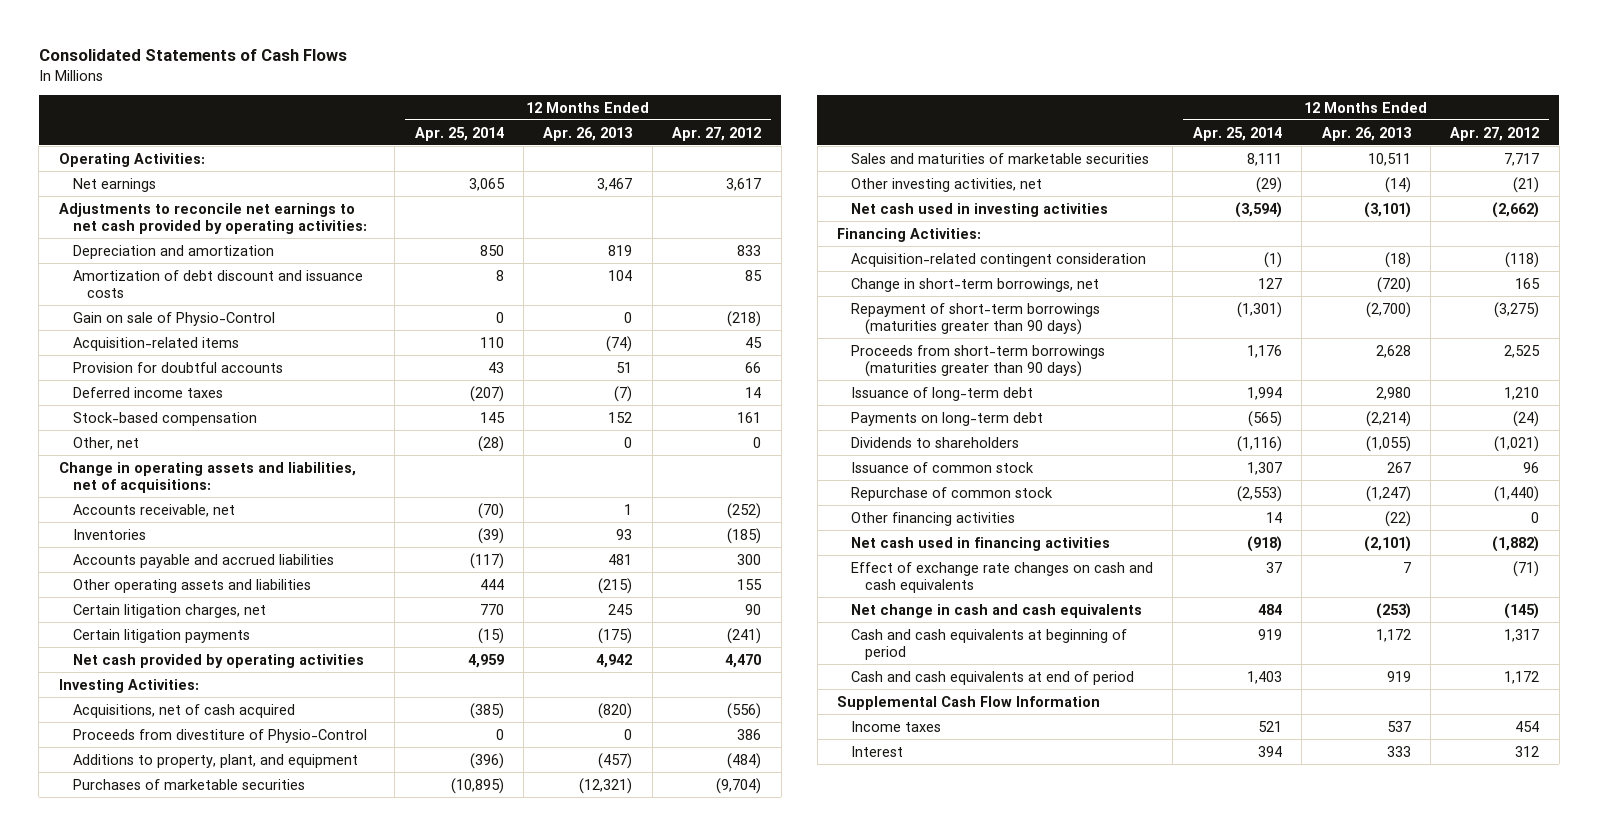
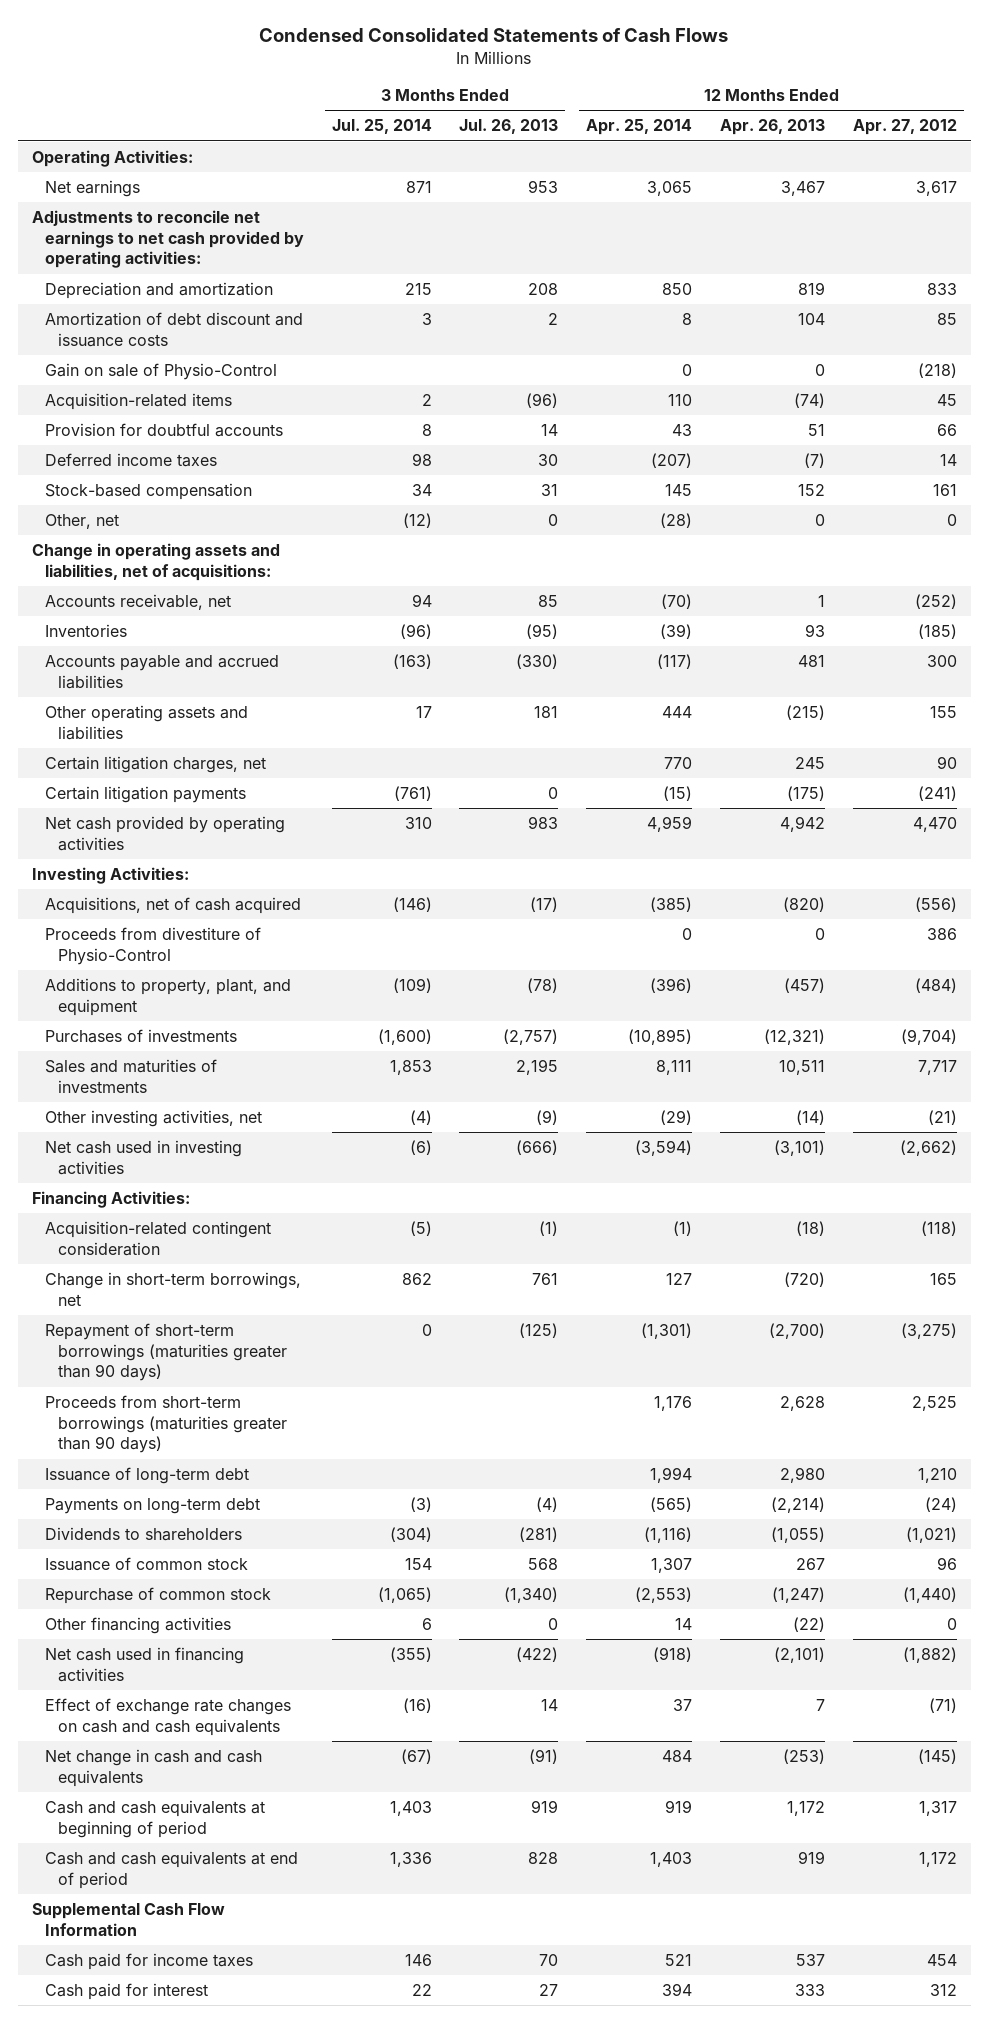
- Consolidated Statements of Cash Flows
+ Condensed Consolidated Statements of Cash Flows
- | 12 Months Ended Apr. 25, 2014 | 12 Months Ended Apr. 26, 2013 | 12 Months Ended Apr. 27, 2012
+ | 3 Months Ended Jul. 25, 2014 | 3 Months Ended Jul. 26, 2013 | 12 Months Ended Apr. 25, 2014 | 12 Months Ended Apr. 26, 2013 | 12 Months Ended Apr. 27, 2012
- Purchases of marketable securities | (10,895) | (12,321) | (9,704)
- Sales and maturities of marketable securities | 8,111 | 10,511 | 7,717
+ Purchases of investments | (1,600) | (2,757) | (10,895) | (12,321) | (9,704)
+ Sales and maturities of investments | 1,853 | 2,195 | 8,111 | 10,511 | 7,717
- Income taxes | 521 | 537 | 454
- Interest | 394 | 333 | 312
+ Cash paid for income taxes | 146 | 70 | 521 | 537 | 454
+ Cash paid for interest | 22 | 27 | 394 | 333 | 312

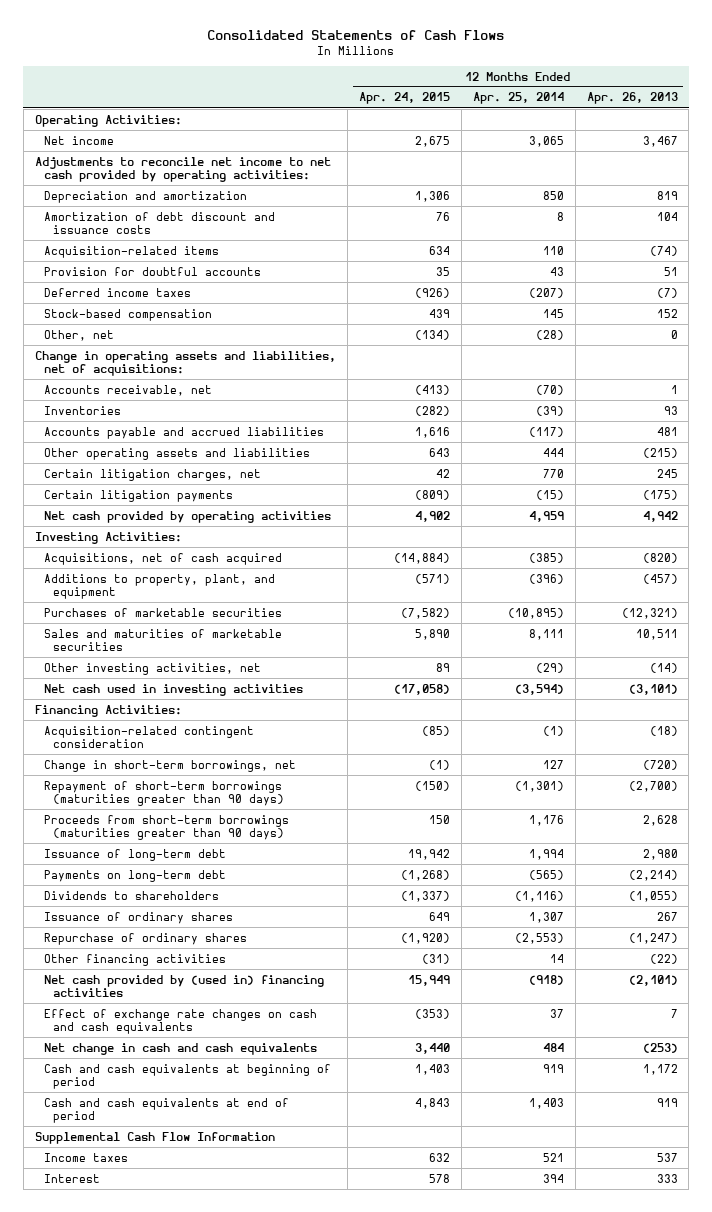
- Condensed Consolidated Statements of Cash Flows
+ Consolidated Statements of Cash Flows
- | 3 Months Ended Jul. 25, 2014 | 3 Months Ended Jul. 26, 2013 | 12 Months Ended Apr. 25, 2014 | 12 Months Ended Apr. 26, 2013 | 12 Months Ended Apr. 27, 2012
+ | 12 Months Ended Apr. 24, 2015 | 12 Months Ended Apr. 25, 2014 | 12 Months Ended Apr. 26, 2013
- Net earnings | 871 | 953 | 3,065 | 3,467 | 3,617
- Adjustments to reconcile net earnings to net cash provided by operating activities:
+ Net income | 2,675 | 3,065 | 3,467
+ Adjustments to reconcile net income to net cash provided by operating activities:
- Gain on sale of Physio-Control | | | 0 | 0 | (218)
- Proceeds from divestiture of Physio-Control | | | 0 | 0 | 386
- Purchases of investments | (1,600) | (2,757) | (10,895) | (12,321) | (9,704)
- Sales and maturities of investments | 1,853 | 2,195 | 8,111 | 10,511 | 7,717
+ Purchases of marketable securities | (7,582) | (10,895) | (12,321)
+ Sales and maturities of marketable securities | 5,890 | 8,111 | 10,511
- Issuance of common stock | 154 | 568 | 1,307 | 267 | 96
- Repurchase of common stock | (1,065) | (1,340) | (2,553) | (1,247) | (1,440)
+ Issuance of ordinary shares | 649 | 1,307 | 267
+ Repurchase of ordinary shares | (1,920) | (2,553) | (1,247)
- Net cash used in financing activities | (355) | (422) | (918) | (2,101) | (1,882)
+ Net cash provided by (used in) financing activities | 15,949 | (918) | (2,101)
- Cash paid for income taxes | 146 | 70 | 521 | 537 | 454
- Cash paid for interest | 22 | 27 | 394 | 333 | 312
+ Income taxes | 632 | 521 | 537
+ Interest | 578 | 394 | 333

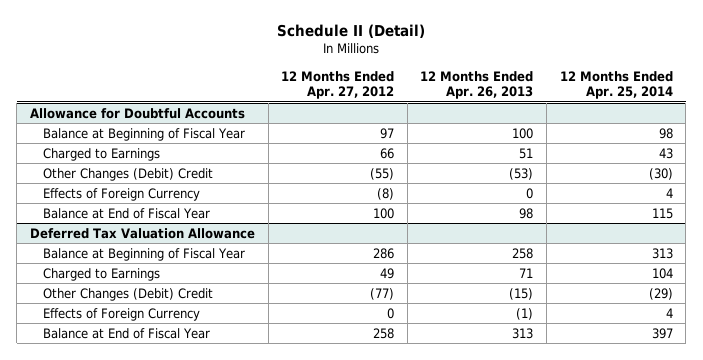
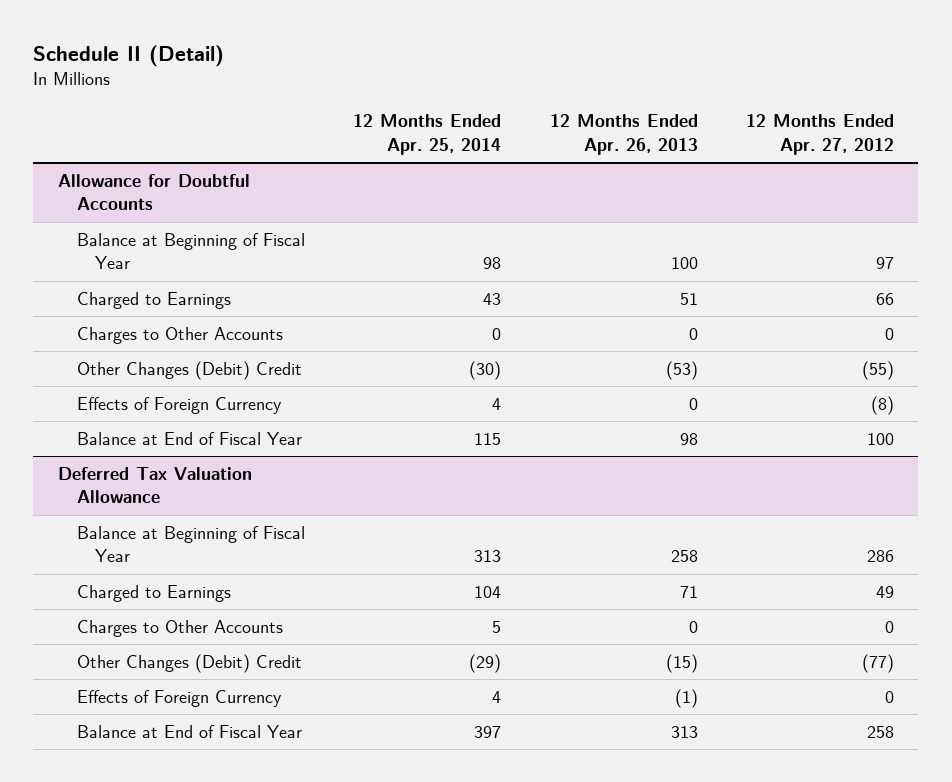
- | 12 Months Ended Apr. 27, 2012 | 12 Months Ended Apr. 26, 2013 | 12 Months Ended Apr. 25, 2014
+ | 12 Months Ended Apr. 25, 2014 | 12 Months Ended Apr. 26, 2013 | 12 Months Ended Apr. 27, 2012
@ Allowance for Doubtful Accounts
+ Charges to Other Accounts | 0 | 0 | 0
@ Deferred Tax Valuation Allowance
+ Charges to Other Accounts | 5 | 0 | 0

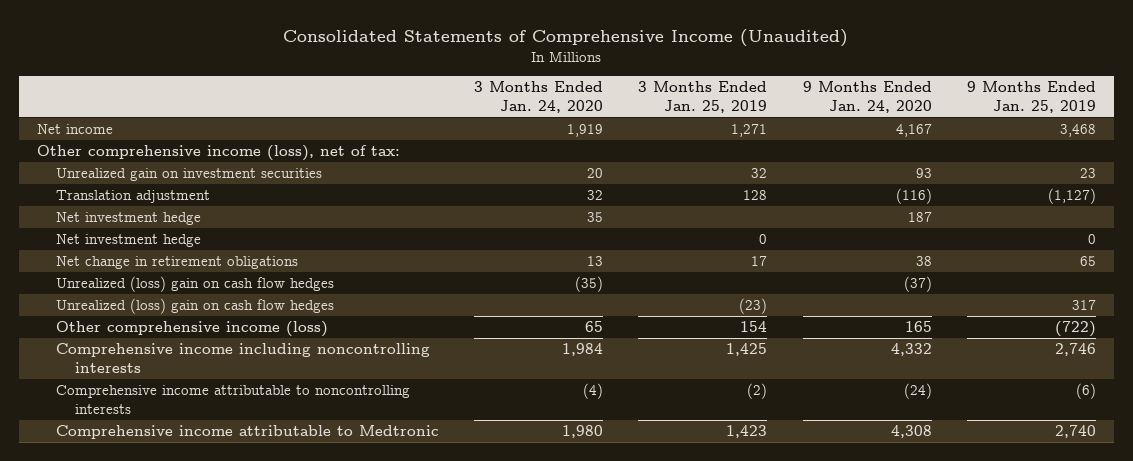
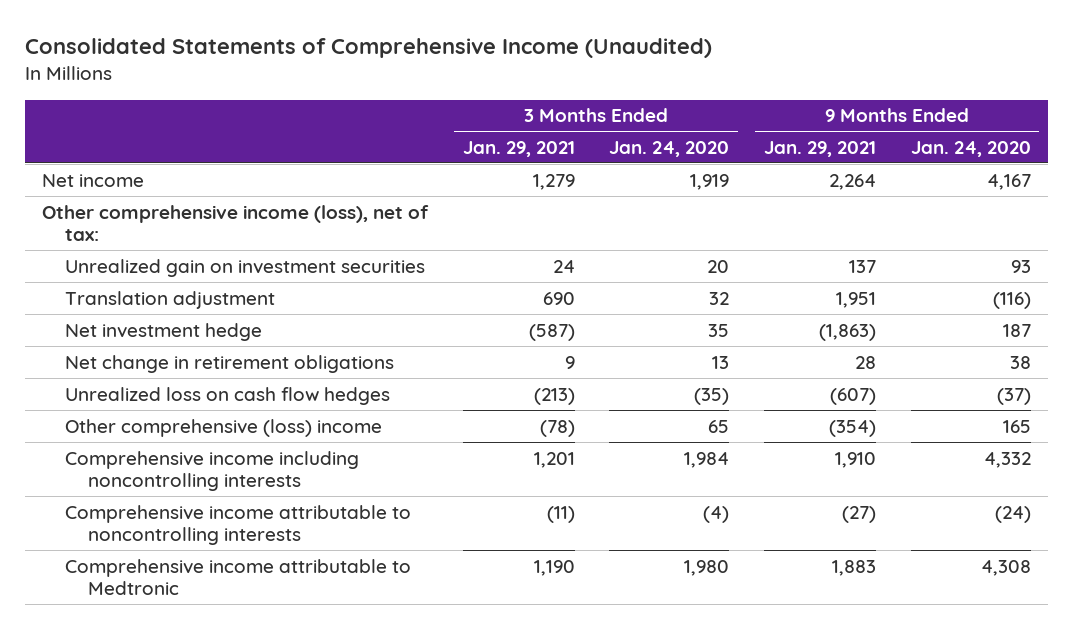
- | 3 Months Ended Jan. 24, 2020 | 3 Months Ended Jan. 25, 2019 | 9 Months Ended Jan. 24, 2020 | 9 Months Ended Jan. 25, 2019
+ | 3 Months Ended Jan. 29, 2021 | 3 Months Ended Jan. 24, 2020 | 9 Months Ended Jan. 29, 2021 | 9 Months Ended Jan. 24, 2020
- Net investment hedge | | 0 | | 0
- Unrealized (loss) gain on cash flow hedges | (35) | | (37) |
- Unrealized (loss) gain on cash flow hedges | | (23) | | 317
- Other comprehensive income (loss) | 65 | 154 | 165 | (722)
+ Unrealized loss on cash flow hedges | (213) | (35) | (607) | (37)
+ Other comprehensive (loss) income | (78) | 65 | (354) | 165

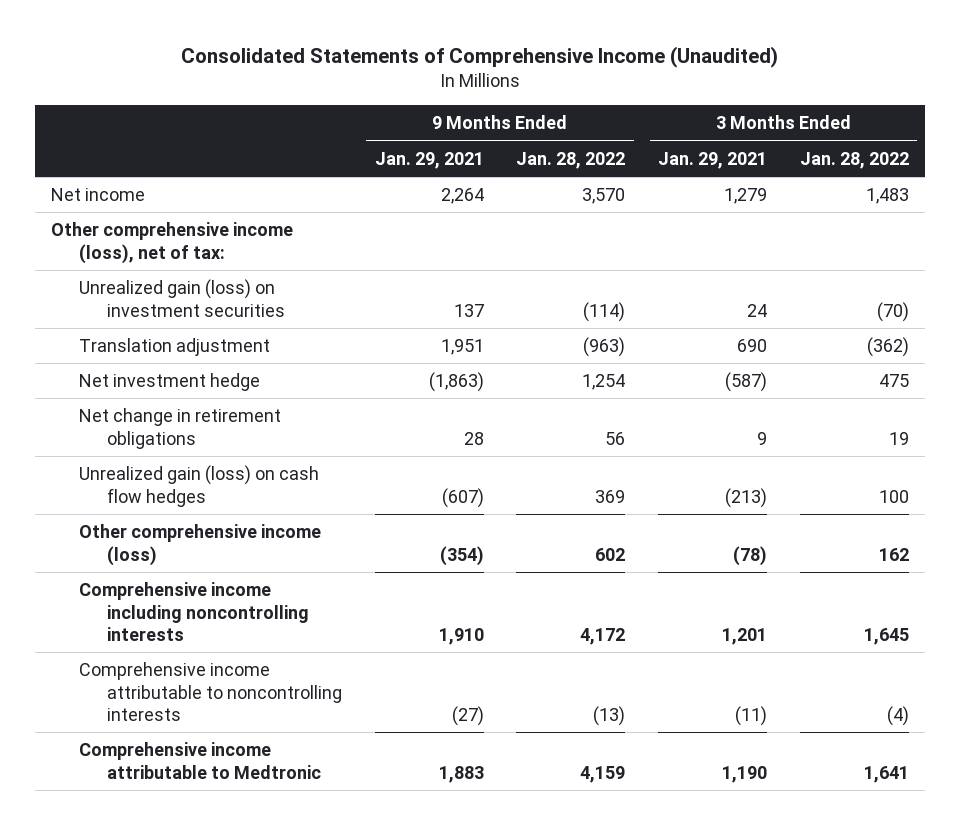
- | 3 Months Ended Jan. 29, 2021 | 3 Months Ended Jan. 24, 2020 | 9 Months Ended Jan. 29, 2021 | 9 Months Ended Jan. 24, 2020
+ | 9 Months Ended Jan. 29, 2021 | 9 Months Ended Jan. 28, 2022 | 3 Months Ended Jan. 29, 2021 | 3 Months Ended Jan. 28, 2022
- Unrealized gain on investment securities | 24 | 20 | 137 | 93
+ Unrealized gain (loss) on investment securities | 137 | (114) | 24 | (70)
- Unrealized loss on cash flow hedges | (213) | (35) | (607) | (37)
- Other comprehensive (loss) income | (78) | 65 | (354) | 165
+ Unrealized gain (loss) on cash flow hedges | (607) | 369 | (213) | 100
+ Other comprehensive income (loss) | (354) | 602 | (78) | 162

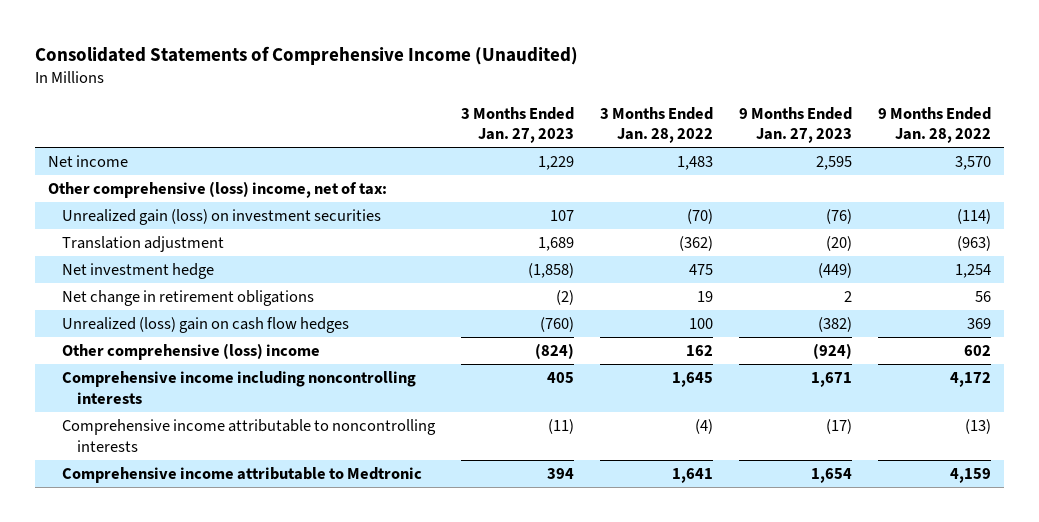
- | 9 Months Ended Jan. 29, 2021 | 9 Months Ended Jan. 28, 2022 | 3 Months Ended Jan. 29, 2021 | 3 Months Ended Jan. 28, 2022
+ | 3 Months Ended Jan. 27, 2023 | 3 Months Ended Jan. 28, 2022 | 9 Months Ended Jan. 27, 2023 | 9 Months Ended Jan. 28, 2022
- Other comprehensive income (loss), net of tax:
+ Other comprehensive (loss) income, net of tax:
- Unrealized gain (loss) on cash flow hedges | (607) | 369 | (213) | 100
- Other comprehensive income (loss) | (354) | 602 | (78) | 162
+ Unrealized (loss) gain on cash flow hedges | (760) | 100 | (382) | 369
+ Other comprehensive (loss) income | (824) | 162 | (924) | 602

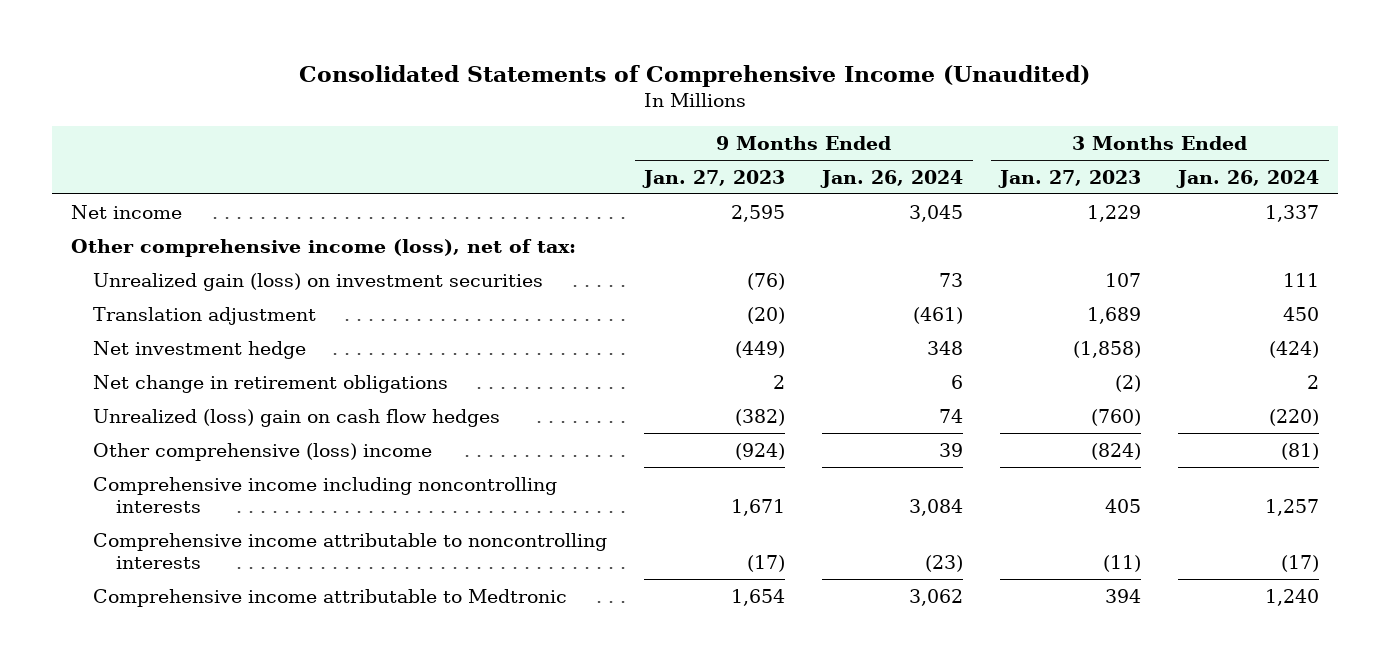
- | 3 Months Ended Jan. 27, 2023 | 3 Months Ended Jan. 28, 2022 | 9 Months Ended Jan. 27, 2023 | 9 Months Ended Jan. 28, 2022
+ | 9 Months Ended Jan. 27, 2023 | 9 Months Ended Jan. 26, 2024 | 3 Months Ended Jan. 27, 2023 | 3 Months Ended Jan. 26, 2024
- Other comprehensive (loss) income, net of tax:
+ Other comprehensive income (loss), net of tax:

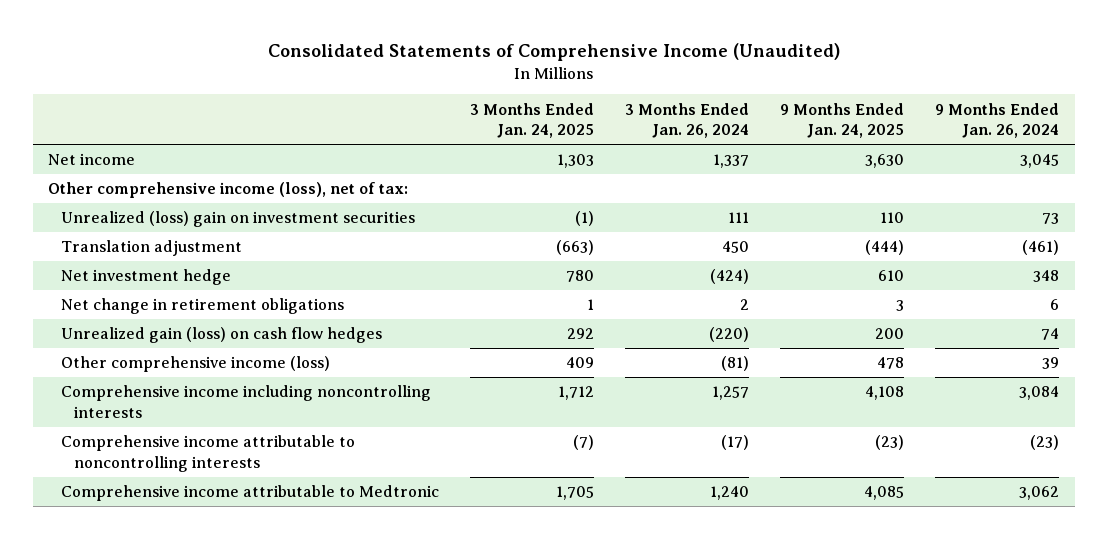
- | 9 Months Ended Jan. 27, 2023 | 9 Months Ended Jan. 26, 2024 | 3 Months Ended Jan. 27, 2023 | 3 Months Ended Jan. 26, 2024
+ | 3 Months Ended Jan. 24, 2025 | 3 Months Ended Jan. 26, 2024 | 9 Months Ended Jan. 24, 2025 | 9 Months Ended Jan. 26, 2024
- Unrealized gain (loss) on investment securities | (76) | 73 | 107 | 111
+ Unrealized (loss) gain on investment securities | (1) | 111 | 110 | 73
- Unrealized (loss) gain on cash flow hedges | (382) | 74 | (760) | (220)
- Other comprehensive (loss) income | (924) | 39 | (824) | (81)
+ Unrealized gain (loss) on cash flow hedges | 292 | (220) | 200 | 74
+ Other comprehensive income (loss) | 409 | (81) | 478 | 39

